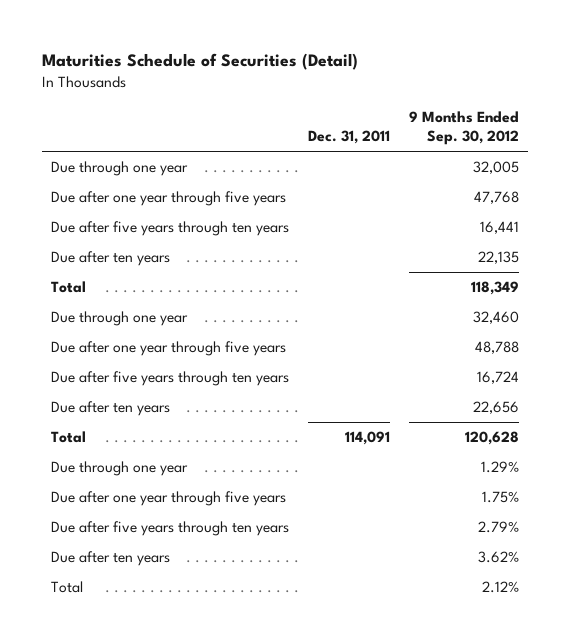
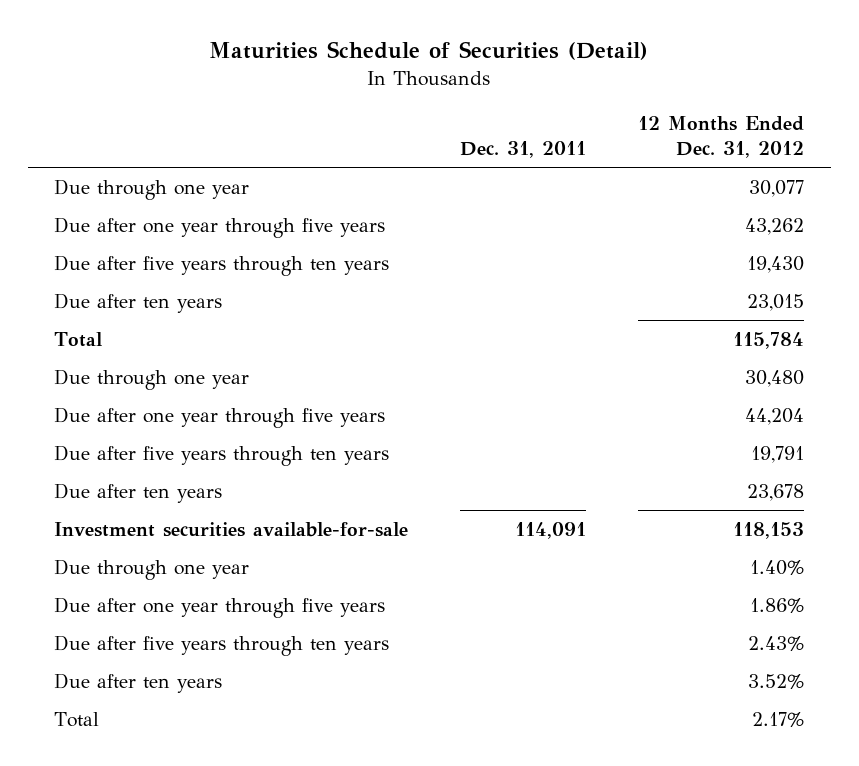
- | Dec. 31, 2011 | 9 Months Ended Sep. 30, 2012
+ | Dec. 31, 2011 | 12 Months Ended Dec. 31, 2012
- Total | 114,091 | 120,628
+ Investment securities available-for-sale | 114,091 | 118,153

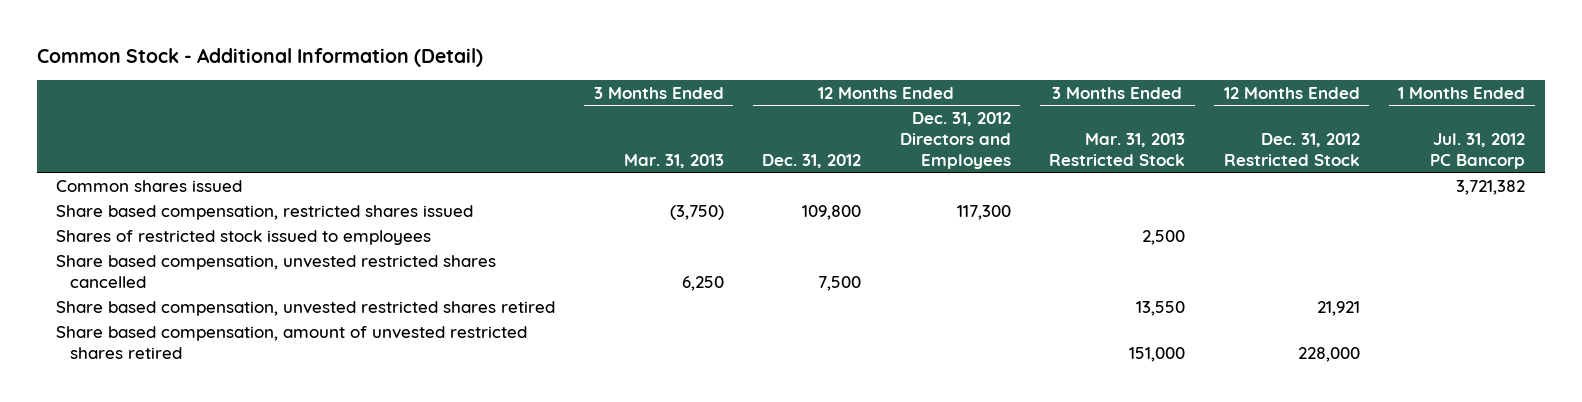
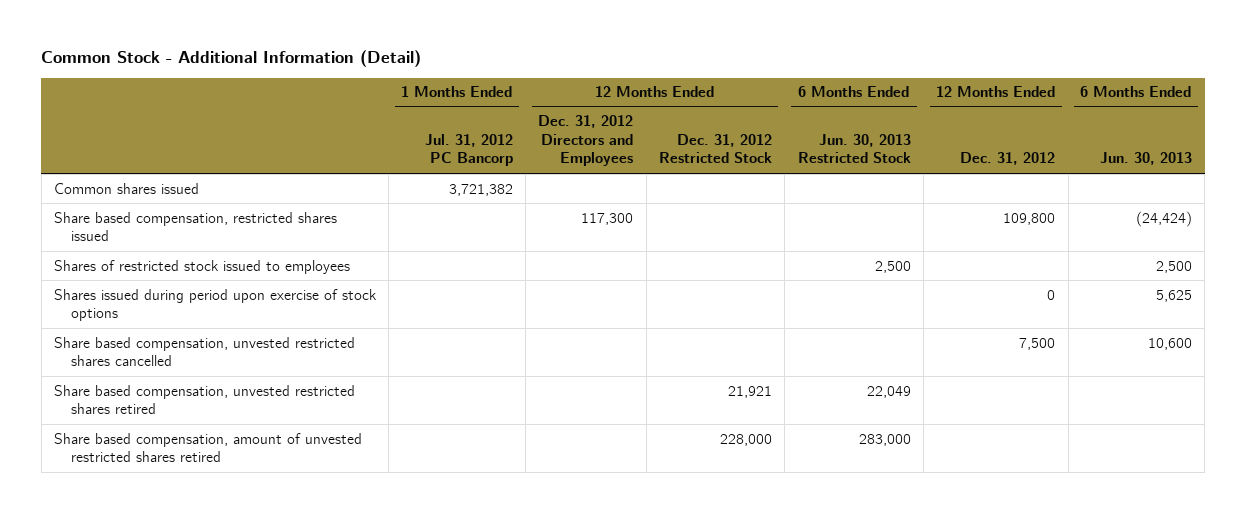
- | 3 Months Ended Mar. 31, 2013 | 12 Months Ended Dec. 31, 2012 | 12 Months Ended Dec. 31, 2012 Directors and Employees | 3 Months Ended Mar. 31, 2013 Restricted Stock | 12 Months Ended Dec. 31, 2012 Restricted Stock | 1 Months Ended Jul. 31, 2012 PC Bancorp
+ | 1 Months Ended Jul. 31, 2012 PC Bancorp | 12 Months Ended Dec. 31, 2012 Directors and Employees | 12 Months Ended Dec. 31, 2012 Restricted Stock | 6 Months Ended Jun. 30, 2013 Restricted Stock | 12 Months Ended Dec. 31, 2012 | 6 Months Ended Jun. 30, 2013
+ Shares issued during period upon exercise of stock options | | | | | 0 | 5,625

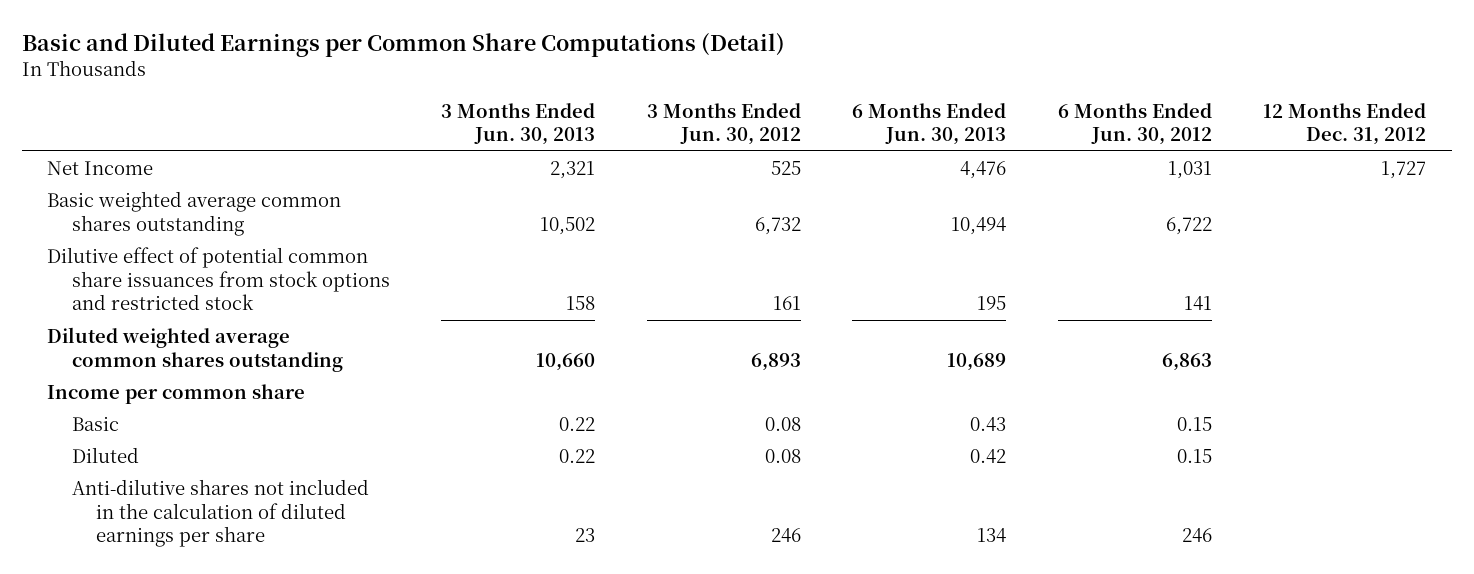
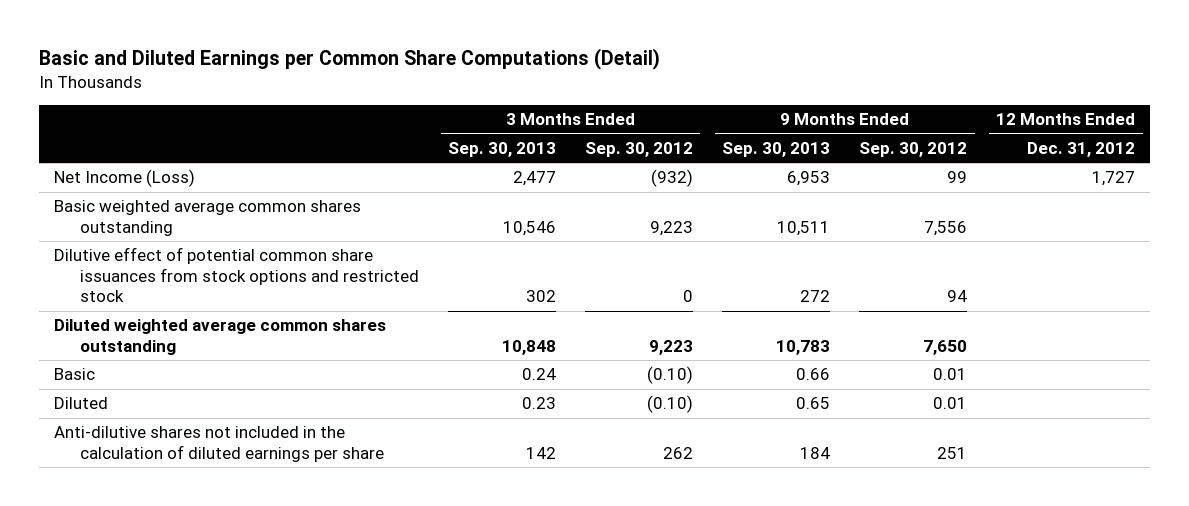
- | 3 Months Ended Jun. 30, 2013 | 3 Months Ended Jun. 30, 2012 | 6 Months Ended Jun. 30, 2013 | 6 Months Ended Jun. 30, 2012 | 12 Months Ended Dec. 31, 2012
+ | 3 Months Ended Sep. 30, 2013 | 3 Months Ended Sep. 30, 2012 | 9 Months Ended Sep. 30, 2013 | 9 Months Ended Sep. 30, 2012 | 12 Months Ended Dec. 31, 2012
- Net Income | 2,321 | 525 | 4,476 | 1,031 | 1,727
+ Net Income (Loss) | 2,477 | (932) | 6,953 | 99 | 1,727
- Income per common share

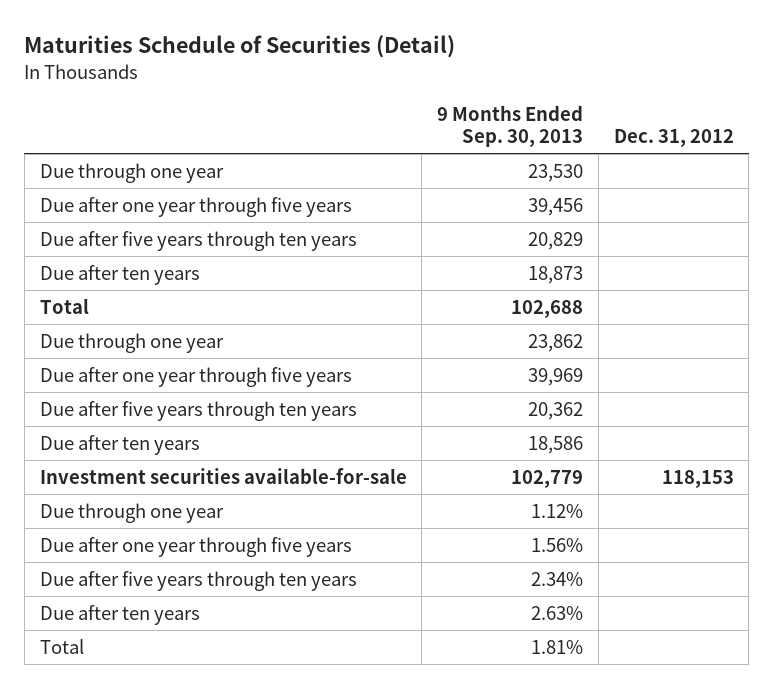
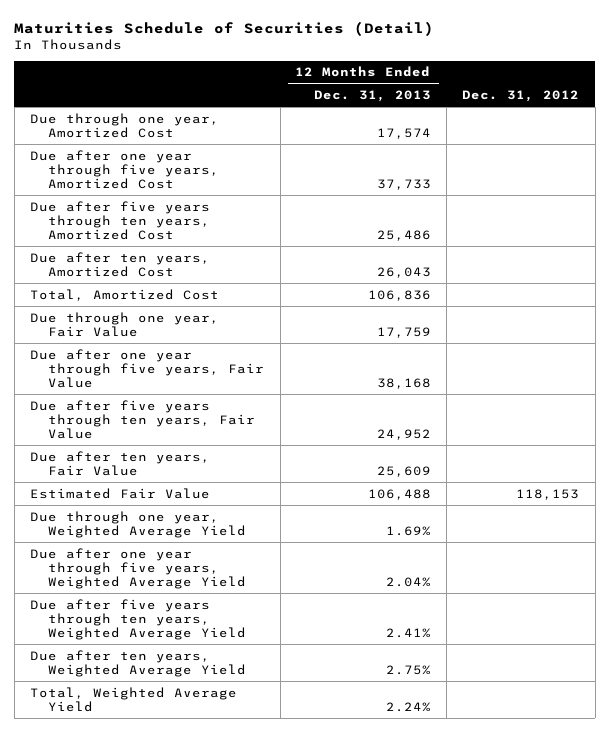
- | 9 Months Ended Sep. 30, 2013 | Dec. 31, 2012
+ | 12 Months Ended Dec. 31, 2013 | Dec. 31, 2012
- Due through one year | 23,530 |
- Due after one year through five years | 39,456 |
- Due after five years through ten years | 20,829 |
- Due after ten years | 18,873 |
- Total | 102,688 |
- Due through one year | 23,862 |
- Due after one year through five years | 39,969 |
- Due after five years through ten years | 20,362 |
- Due after ten years | 18,586 |
- Investment securities available-for-sale | 102,779 | 118,153
- Due through one year | 1.12% |
- Due after one year through five years | 1.56% |
- Due after five years through ten years | 2.34% |
- Due after ten years | 2.63% |
- Total | 1.81% |
+ Due through one year, Amortized Cost | 17,574 |
+ Due after one year through five years, Amortized Cost | 37,733 |
+ Due after five years through ten years, Amortized Cost | 25,486 |
+ Due after ten years, Amortized Cost | 26,043 |
+ Total, Amortized Cost | 106,836 |
+ Due through one year, Fair Value | 17,759 |
+ Due after one year through five years, Fair Value | 38,168 |
+ Due after five years through ten years, Fair Value | 24,952 |
+ Due after ten years, Fair Value | 25,609 |
+ Estimated Fair Value | 106,488 | 118,153
+ Due through one year, Weighted Average Yield | 1.69% |
+ Due after one year through five years, Weighted Average Yield | 2.04% |
+ Due after five years through ten years, Weighted Average Yield | 2.41% |
+ Due after ten years, Weighted Average Yield | 2.75% |
+ Total, Weighted Average Yield | 2.24% |

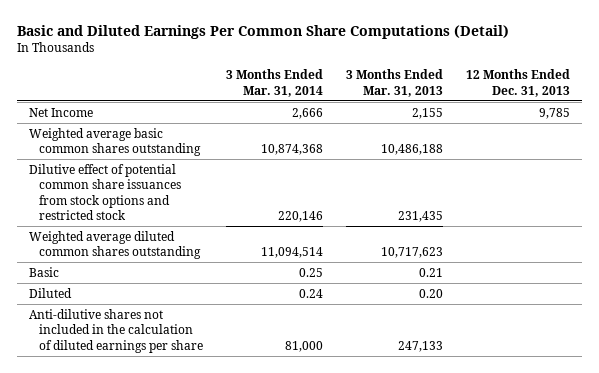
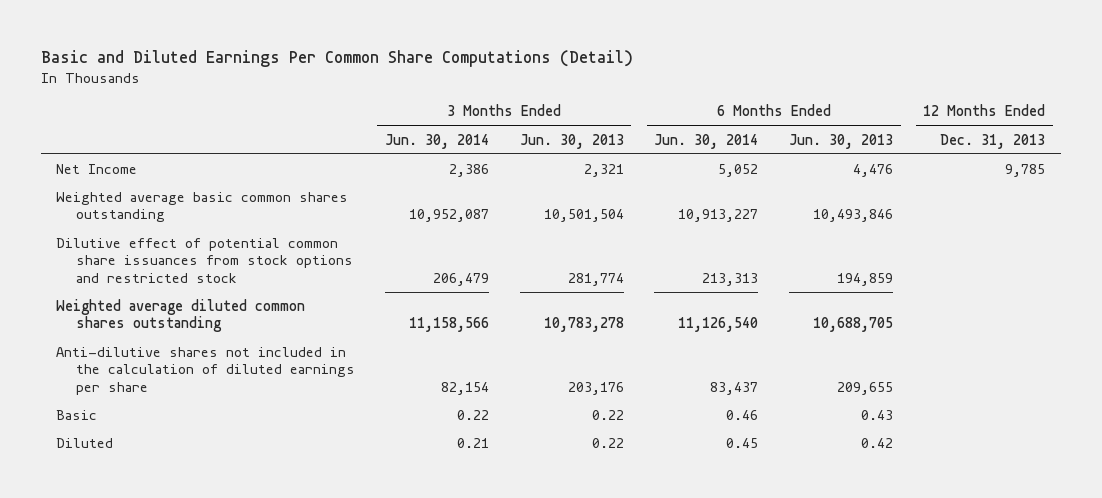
- | 3 Months Ended Mar. 31, 2014 | 3 Months Ended Mar. 31, 2013 | 12 Months Ended Dec. 31, 2013
+ | 3 Months Ended Jun. 30, 2014 | 3 Months Ended Jun. 30, 2013 | 6 Months Ended Jun. 30, 2014 | 6 Months Ended Jun. 30, 2013 | 12 Months Ended Dec. 31, 2013
moved up: Anti-dilutive shares not included in the calculation of diluted earnings per share | 82,154 | 203,176 | 83,437 | 209,655 |

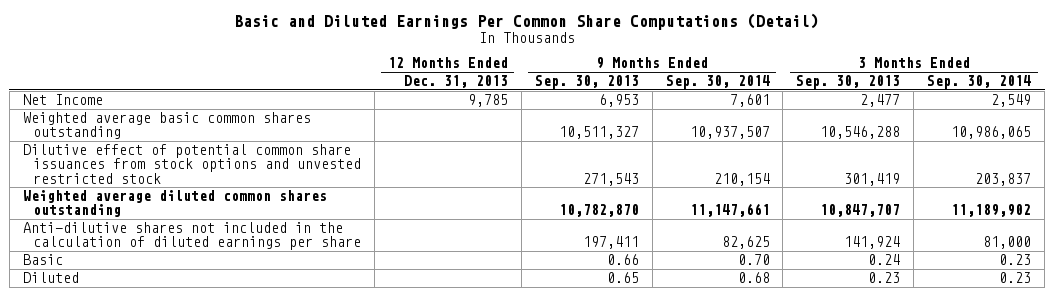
- | 3 Months Ended Jun. 30, 2014 | 3 Months Ended Jun. 30, 2013 | 6 Months Ended Jun. 30, 2014 | 6 Months Ended Jun. 30, 2013 | 12 Months Ended Dec. 31, 2013
+ | 12 Months Ended Dec. 31, 2013 | 9 Months Ended Sep. 30, 2013 | 9 Months Ended Sep. 30, 2014 | 3 Months Ended Sep. 30, 2013 | 3 Months Ended Sep. 30, 2014
- Dilutive effect of potential common share issuances from stock options and restricted stock | 206,479 | 281,774 | 213,313 | 194,859 |
+ Dilutive effect of potential common share issuances from stock options and unvested restricted stock | | 271,543 | 210,154 | 301,419 | 203,837

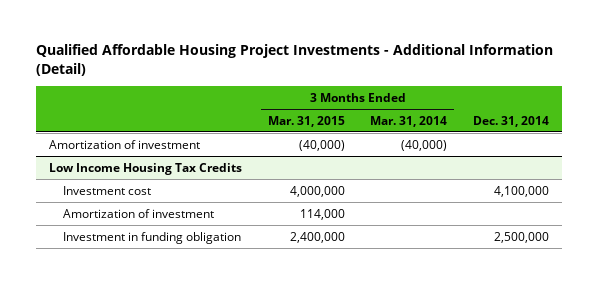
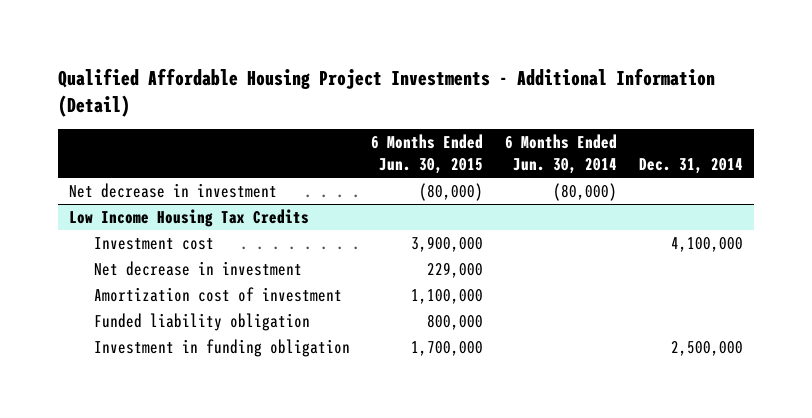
- | 3 Months Ended Mar. 31, 2015 | 3 Months Ended Mar. 31, 2014 | Dec. 31, 2014
+ | 6 Months Ended Jun. 30, 2015 | 6 Months Ended Jun. 30, 2014 | Dec. 31, 2014
- Amortization of investment | (40,000) | (40,000) |
+ Net decrease in investment | (80,000) | (80,000) |
@ Low Income Housing Tax Credits
- Amortization of investment | 114,000 | |
+ Net decrease in investment | 229,000 | |
+ Amortization cost of investment | 1,100,000 | |
+ Funded liability obligation | 800,000 | |

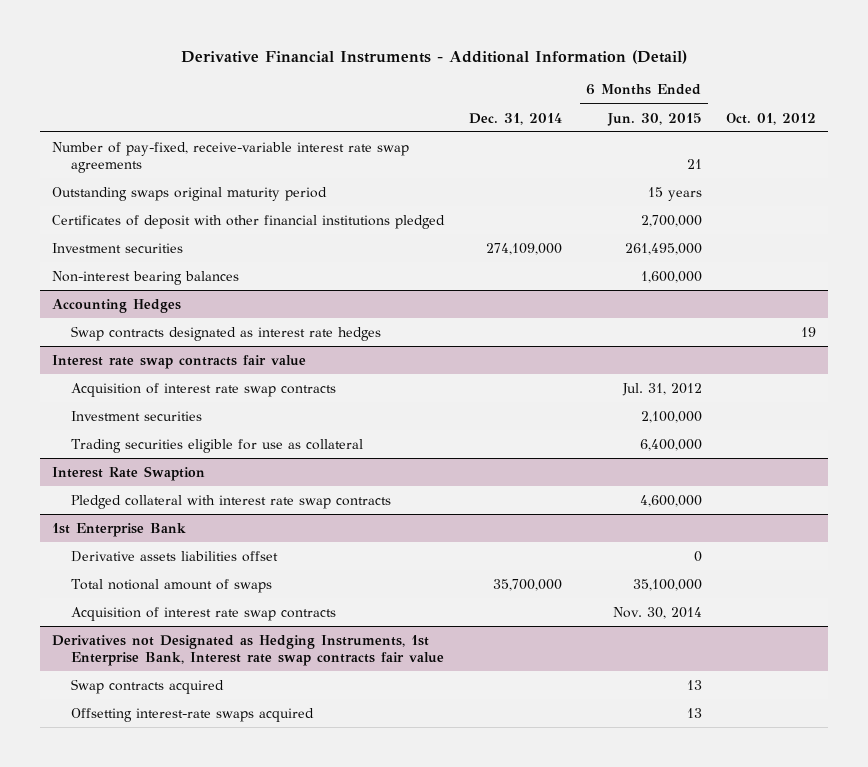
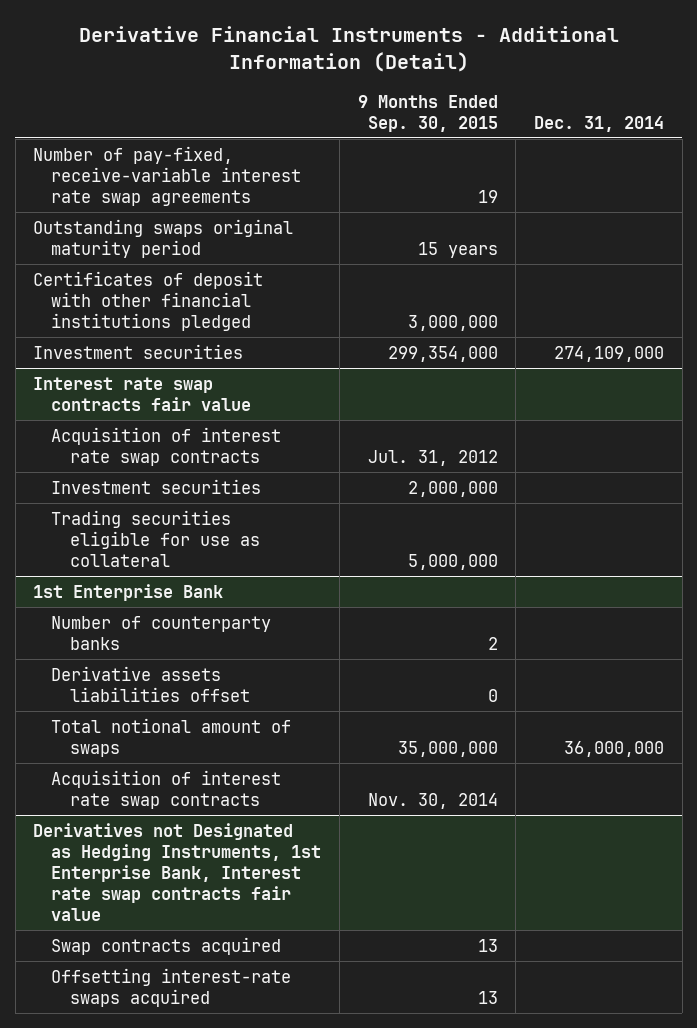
- | Dec. 31, 2014 | 6 Months Ended Jun. 30, 2015 | Oct. 01, 2012
+ | 9 Months Ended Sep. 30, 2015 | Dec. 31, 2014
- Non-interest bearing balances | | 1,600,000 |
- Accounting Hedges
- Swap contracts designated as interest rate hedges | | | 19
- Interest Rate Swaption
- Pledged collateral with interest rate swap contracts | | 4,600,000 |
@ 1st Enterprise Bank
+ Number of counterparty banks | 2 |
- Total notional amount of swaps | 35,700,000 | 35,100,000 |
+ Total notional amount of swaps | 35,000,000 | 36,000,000

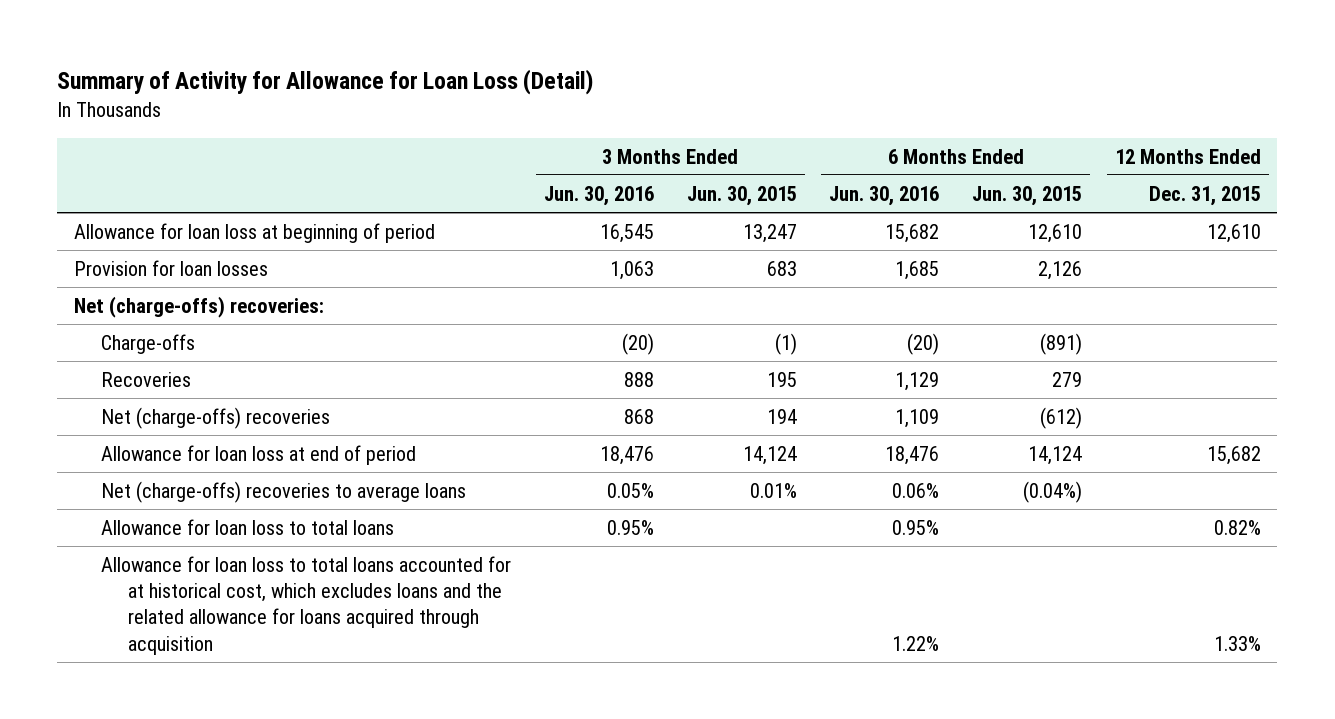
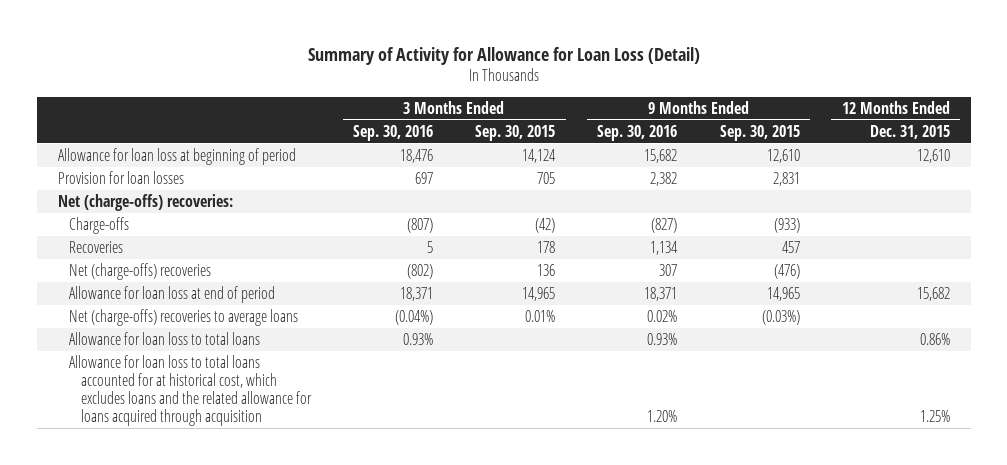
- | 3 Months Ended Jun. 30, 2016 | 3 Months Ended Jun. 30, 2015 | 6 Months Ended Jun. 30, 2016 | 6 Months Ended Jun. 30, 2015 | 12 Months Ended Dec. 31, 2015
+ | 3 Months Ended Sep. 30, 2016 | 3 Months Ended Sep. 30, 2015 | 9 Months Ended Sep. 30, 2016 | 9 Months Ended Sep. 30, 2015 | 12 Months Ended Dec. 31, 2015
- Allowance for loan loss to total loans | 0.95% | | 0.95% | | 0.82%
- Allowance for loan loss to total loans accounted for at historical cost, which excludes loans and the related allowance for loans acquired through acquisition | | | 1.22% | | 1.33%
+ Allowance for loan loss to total loans | 0.93% | | 0.93% | | 0.86%
+ Allowance for loan loss to total loans accounted for at historical cost, which excludes loans and the related allowance for loans acquired through acquisition | | | 1.20% | | 1.25%

